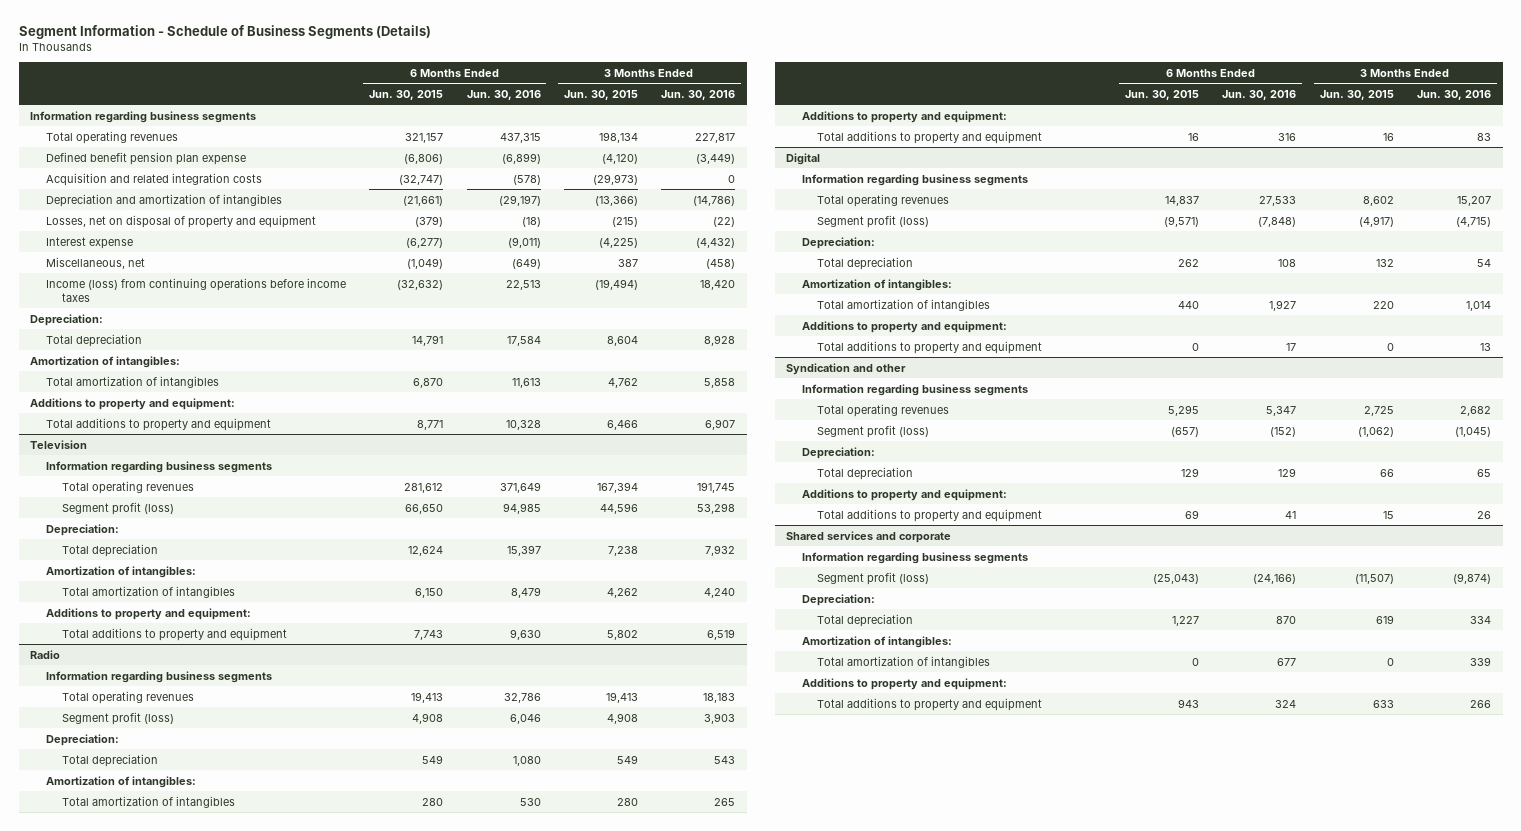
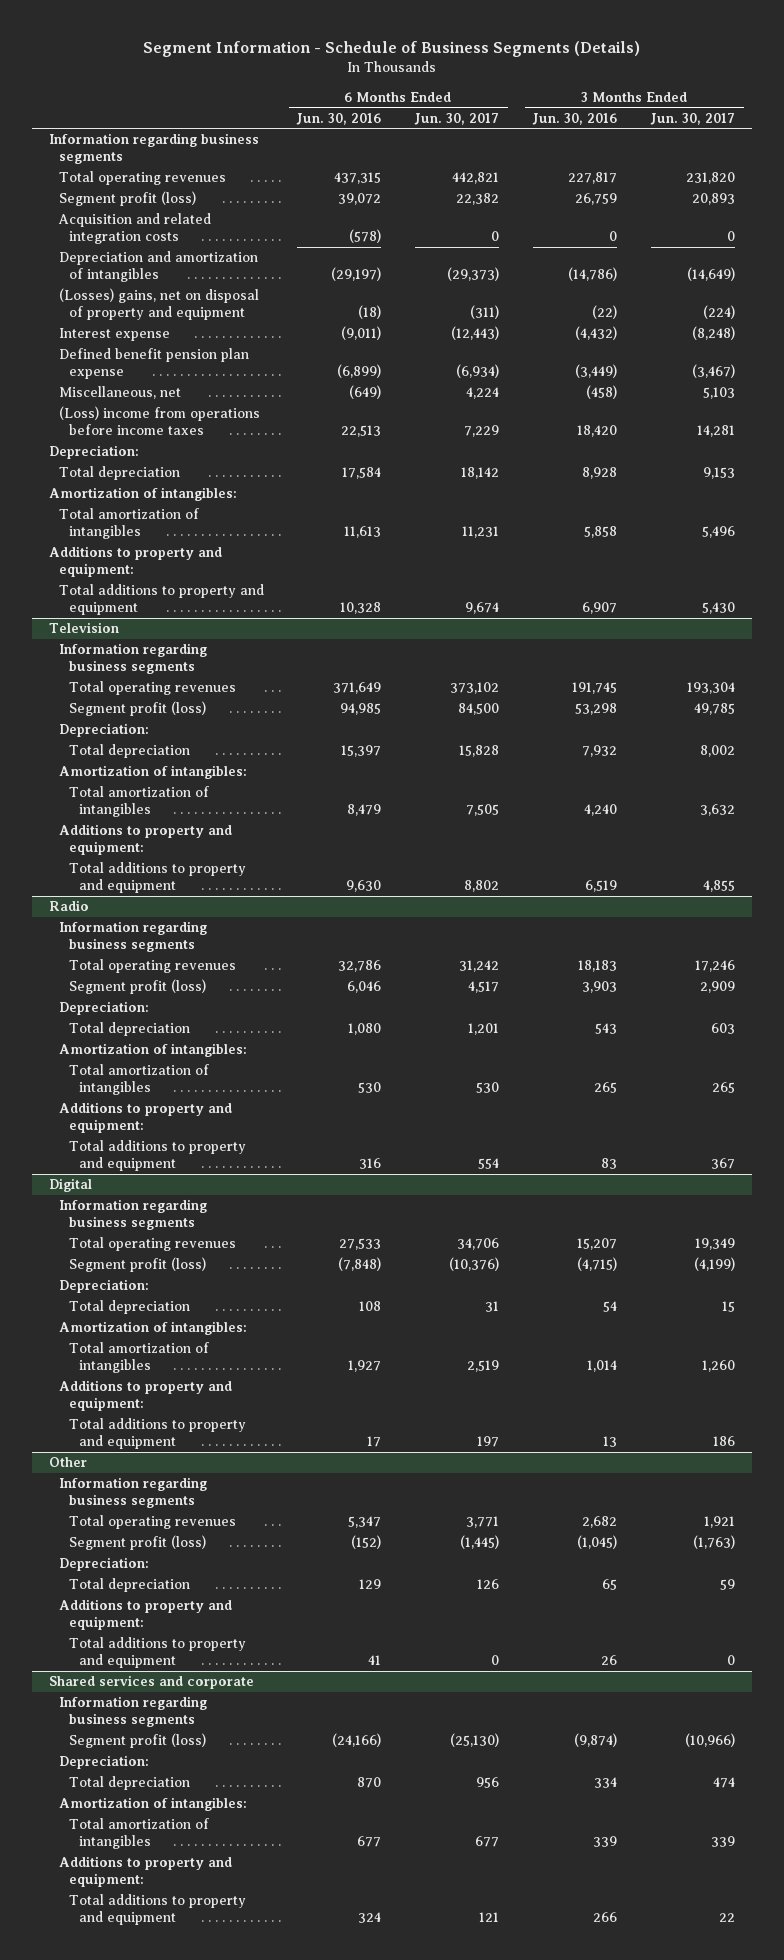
- | 6 Months Ended Jun. 30, 2015 | 6 Months Ended Jun. 30, 2016 | 3 Months Ended Jun. 30, 2015 | 3 Months Ended Jun. 30, 2016
+ | 6 Months Ended Jun. 30, 2016 | 6 Months Ended Jun. 30, 2017 | 3 Months Ended Jun. 30, 2016 | 3 Months Ended Jun. 30, 2017
+ Segment profit (loss) | 39,072 | 22,382 | 26,759 | 20,893
- Losses, net on disposal of property and equipment | (379) | (18) | (215) | (22)
+ (Losses) gains, net on disposal of property and equipment | (18) | (311) | (22) | (224)
moved down: Defined benefit pension plan expense | (6,899) | (6,934) | (3,449) | (3,467)
- Income (loss) from continuing operations before income taxes | (32,632) | 22,513 | (19,494) | 18,420
+ (Loss) income from operations before income taxes | 22,513 | 7,229 | 18,420 | 14,281
- Syndication and other
+ Other

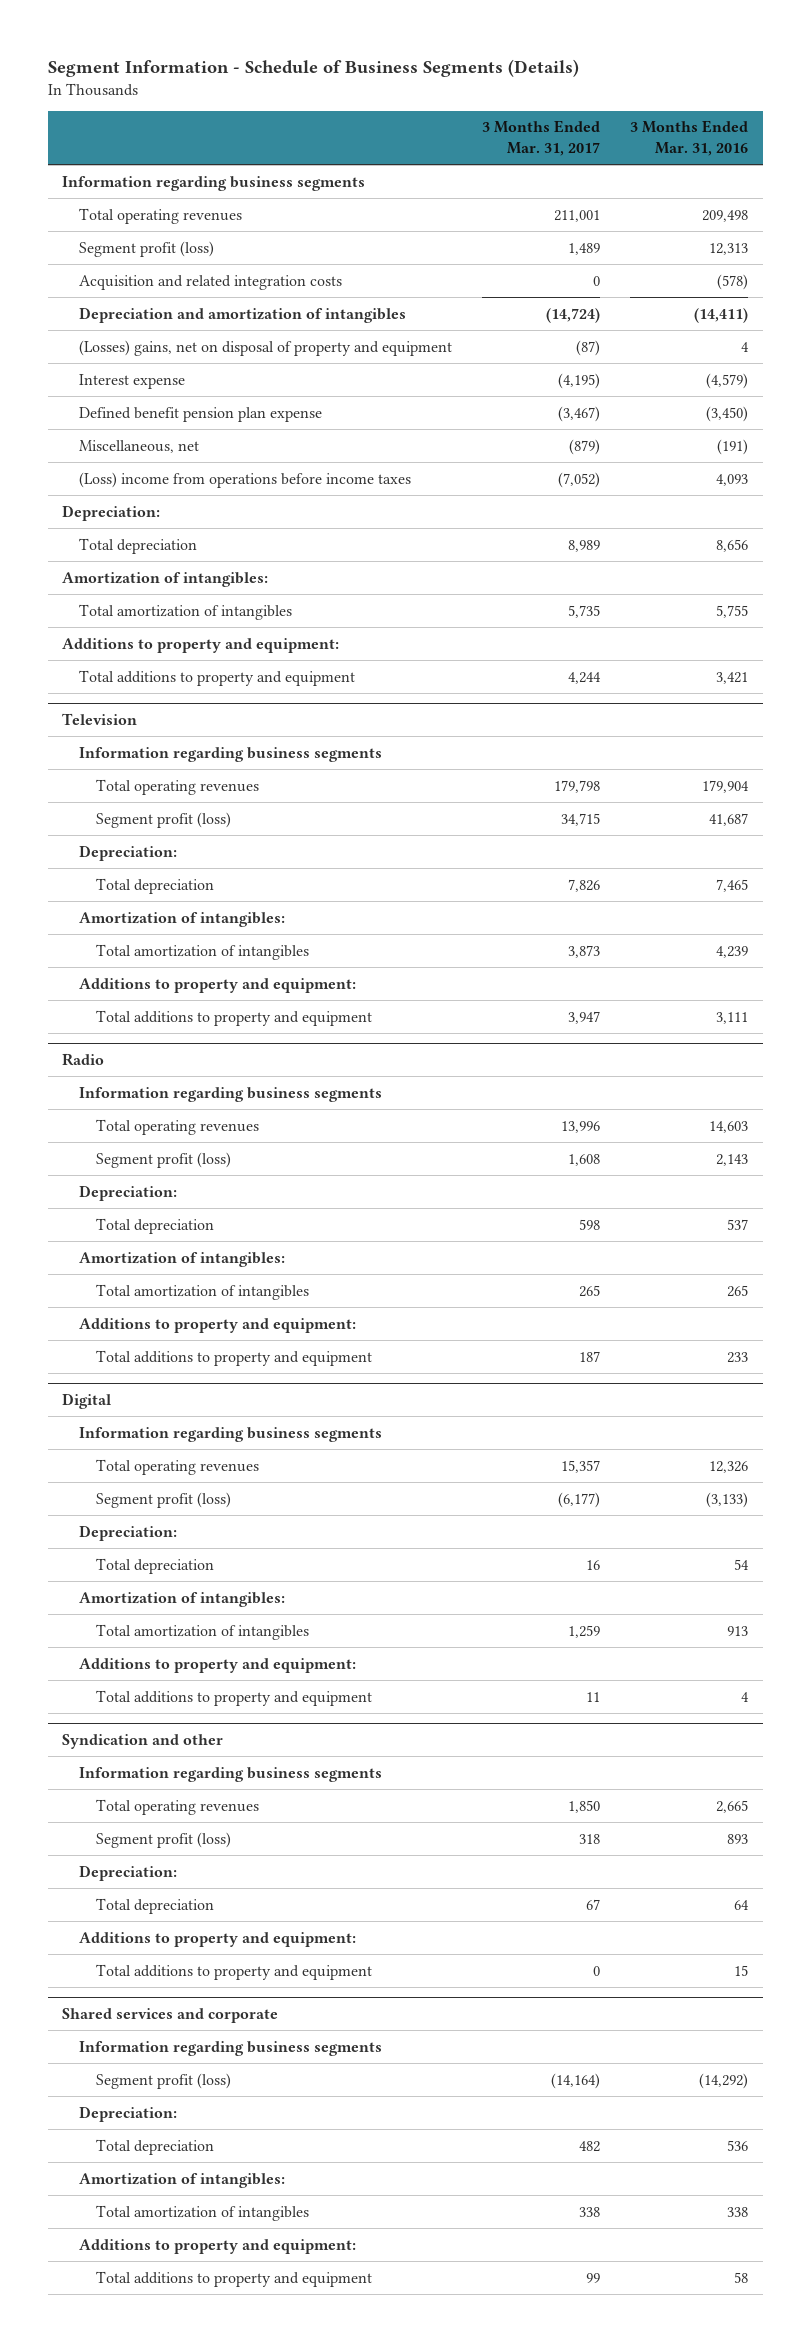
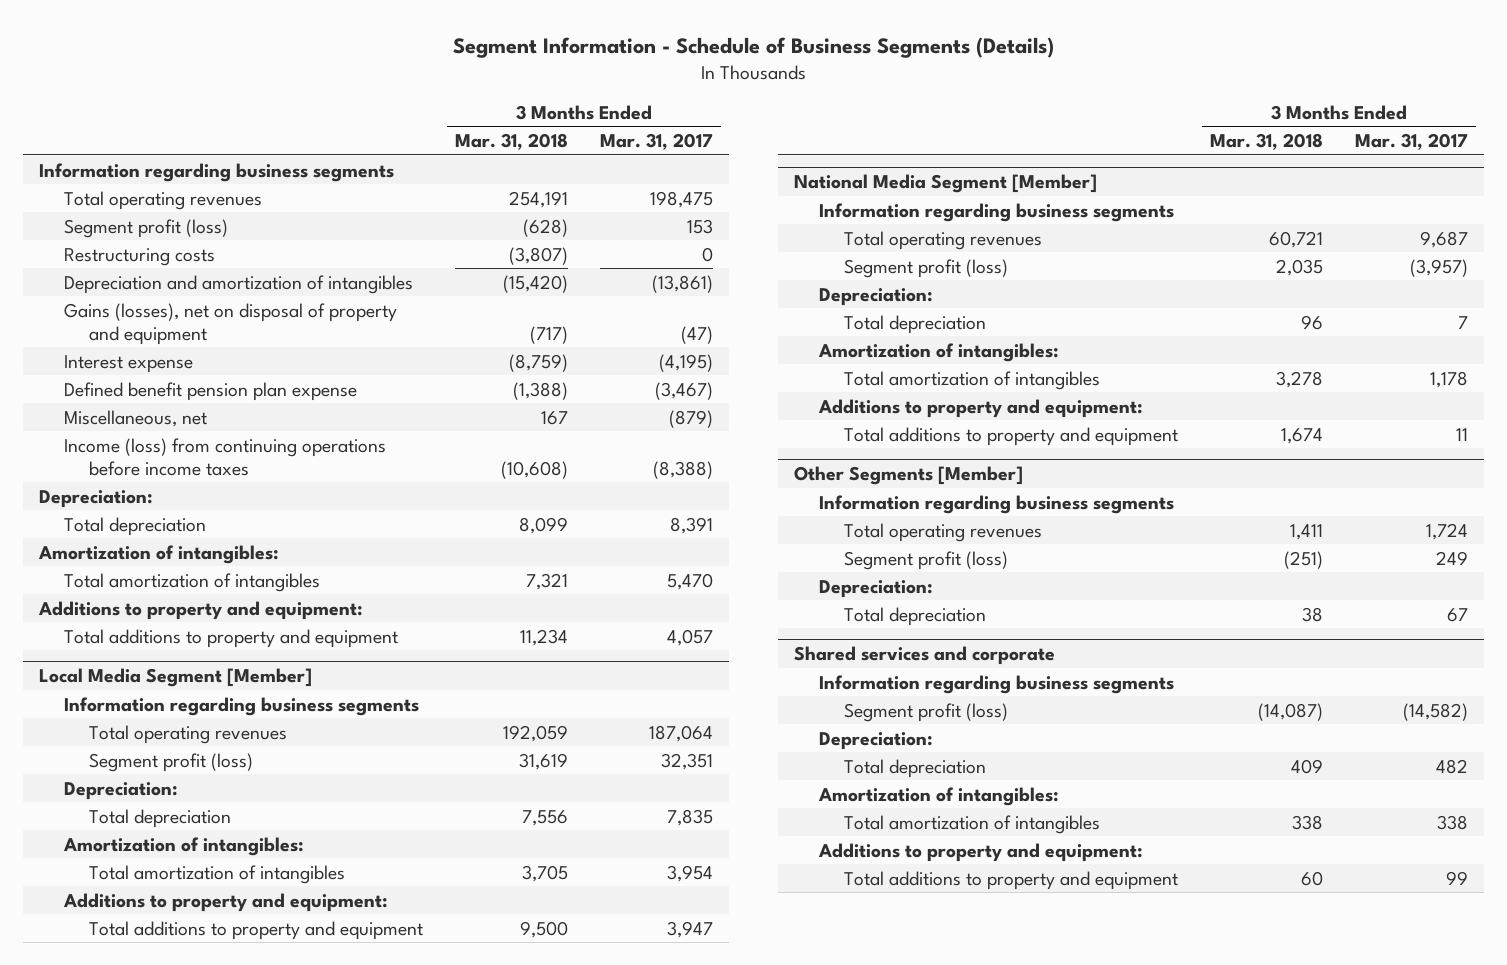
- | 3 Months Ended Mar. 31, 2017 | 3 Months Ended Mar. 31, 2016
+ | 3 Months Ended Mar. 31, 2018 | 3 Months Ended Mar. 31, 2017
- Total operating revenues | 211,001 | 209,498
- Segment profit (loss) | 1,489 | 12,313
- Acquisition and related integration costs | 0 | (578)
- Depreciation and amortization of intangibles | (14,724) | (14,411)
- (Losses) gains, net on disposal of property and equipment | (87) | 4
+ Total operating revenues | 254,191 | 198,475
+ Segment profit (loss) | (628) | 153
+ Restructuring costs | (3,807) | 0
+ Depreciation and amortization of intangibles | (15,420) | (13,861)
+ Gains (losses), net on disposal of property and equipment | (717) | (47)
- (Loss) income from operations before income taxes | (7,052) | 4,093
+ Income (loss) from continuing operations before income taxes | (10,608) | (8,388)
- Total depreciation | 8,989 | 8,656
+ Total depreciation | 8,099 | 8,391
- Total amortization of intangibles | 5,735 | 5,755
+ Total amortization of intangibles | 7,321 | 5,470
- Total additions to property and equipment | 4,244 | 3,421
- Television
+ Total additions to property and equipment | 11,234 | 4,057
+ Local Media Segment [Member]
- Total operating revenues | 179,798 | 179,904
- Segment profit (loss) | 34,715 | 41,687
+ Total operating revenues | 192,059 | 187,064
+ Segment profit (loss) | 31,619 | 32,351
- Total depreciation | 7,826 | 7,465
+ Total depreciation | 7,556 | 7,835
- Total amortization of intangibles | 3,873 | 4,239
+ Total amortization of intangibles | 3,705 | 3,954
- Radio
- Information regarding business segments
- Total operating revenues | 13,996 | 14,603
- Segment profit (loss) | 1,608 | 2,143
- Depreciation:
- Total depreciation | 598 | 537
- Amortization of intangibles:
- Total amortization of intangibles | 265 | 265
- Additions to property and equipment:
- Total additions to property and equipment | 187 | 233
- Digital
+ National Media Segment [Member]
- Total operating revenues | 15,357 | 12,326
- Segment profit (loss) | (6,177) | (3,133)
+ Total operating revenues | 60,721 | 9,687
+ Segment profit (loss) | 2,035 | (3,957)
- Total depreciation | 16 | 54
+ Total depreciation | 96 | 7
- Total amortization of intangibles | 1,259 | 913
+ Total amortization of intangibles | 3,278 | 1,178
- Syndication and other
+ Other Segments [Member]
- Total operating revenues | 1,850 | 2,665
- Segment profit (loss) | 318 | 893
+ Total operating revenues | 1,411 | 1,724
+ Segment profit (loss) | (251) | 249
- Additions to property and equipment:
- Total additions to property and equipment | 0 | 15
@ Shared services and corporate
- Segment profit (loss) | (14,164) | (14,292)
+ Segment profit (loss) | (14,087) | (14,582)

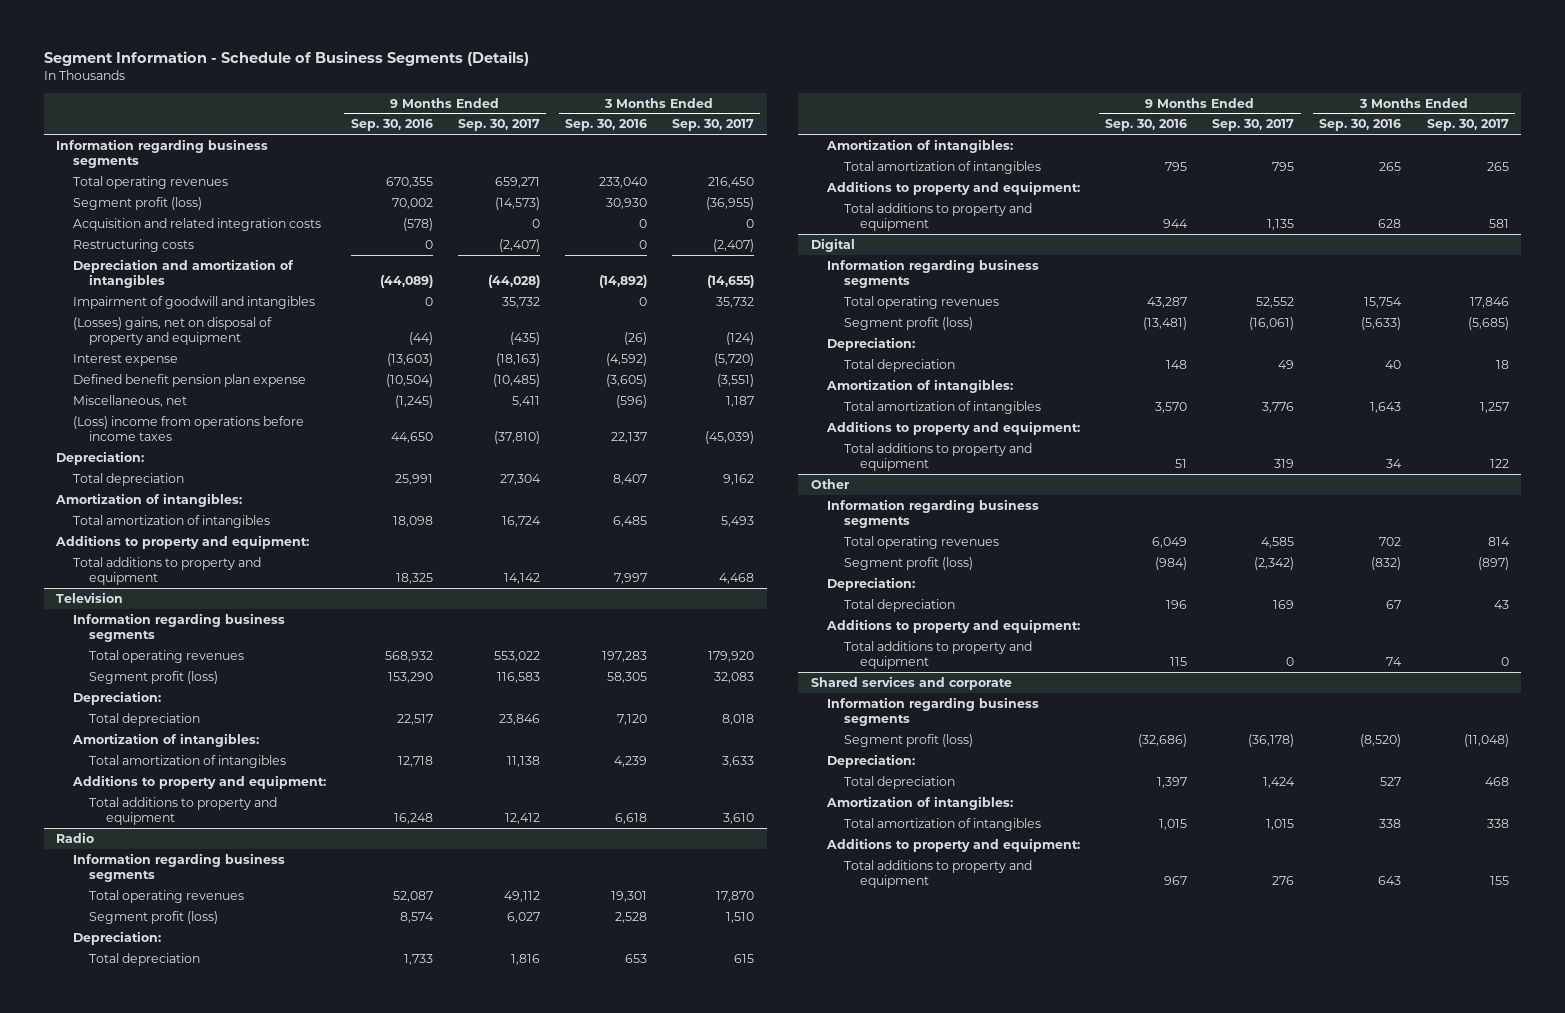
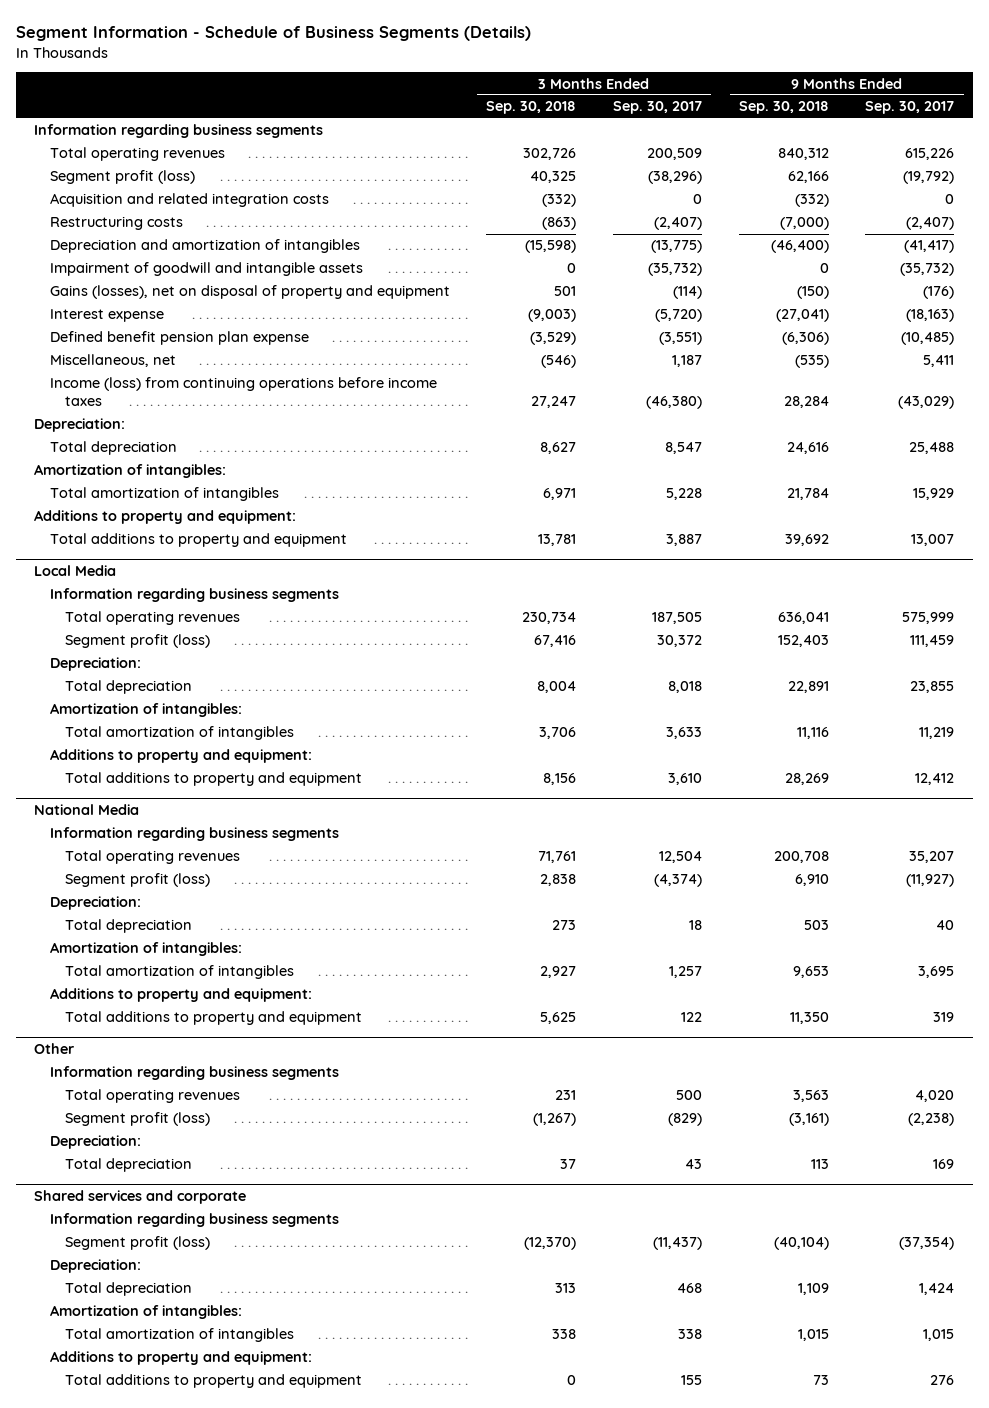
- | 9 Months Ended Sep. 30, 2016 | 9 Months Ended Sep. 30, 2017 | 3 Months Ended Sep. 30, 2016 | 3 Months Ended Sep. 30, 2017
+ | 3 Months Ended Sep. 30, 2018 | 3 Months Ended Sep. 30, 2017 | 9 Months Ended Sep. 30, 2018 | 9 Months Ended Sep. 30, 2017
- Total operating revenues | 670,355 | 659,271 | 233,040 | 216,450
- Segment profit (loss) | 70,002 | (14,573) | 30,930 | (36,955)
+ Total operating revenues | 302,726 | 200,509 | 840,312 | 615,226
+ Segment profit (loss) | 40,325 | (38,296) | 62,166 | (19,792)
- Depreciation and amortization of intangibles | (44,089) | (44,028) | (14,892) | (14,655)
- Impairment of goodwill and intangibles | 0 | 35,732 | 0 | 35,732
- (Losses) gains, net on disposal of property and equipment | (44) | (435) | (26) | (124)
+ Depreciation and amortization of intangibles | (15,598) | (13,775) | (46,400) | (41,417)
+ Impairment of goodwill and intangible assets | 0 | (35,732) | 0 | (35,732)
+ Gains (losses), net on disposal of property and equipment | 501 | (114) | (150) | (176)
- (Loss) income from operations before income taxes | 44,650 | (37,810) | 22,137 | (45,039)
+ Income (loss) from continuing operations before income taxes | 27,247 | (46,380) | 28,284 | (43,029)
- Total depreciation | 25,991 | 27,304 | 8,407 | 9,162
+ Total depreciation | 8,627 | 8,547 | 24,616 | 25,488
- Total amortization of intangibles | 18,098 | 16,724 | 6,485 | 5,493
+ Total amortization of intangibles | 6,971 | 5,228 | 21,784 | 15,929
- Total additions to property and equipment | 18,325 | 14,142 | 7,997 | 4,468
- Television
+ Total additions to property and equipment | 13,781 | 3,887 | 39,692 | 13,007
+ Local Media
- Total operating revenues | 568,932 | 553,022 | 197,283 | 179,920
- Segment profit (loss) | 153,290 | 116,583 | 58,305 | 32,083
+ Total operating revenues | 230,734 | 187,505 | 636,041 | 575,999
+ Segment profit (loss) | 67,416 | 30,372 | 152,403 | 111,459
- Total depreciation | 22,517 | 23,846 | 7,120 | 8,018
+ Total depreciation | 8,004 | 8,018 | 22,891 | 23,855
- Total amortization of intangibles | 12,718 | 11,138 | 4,239 | 3,633
+ Total amortization of intangibles | 3,706 | 3,633 | 11,116 | 11,219
- Radio
- Information regarding business segments
- Total operating revenues | 52,087 | 49,112 | 19,301 | 17,870
- Segment profit (loss) | 8,574 | 6,027 | 2,528 | 1,510
- Depreciation:
- Total depreciation | 1,733 | 1,816 | 653 | 615
- Amortization of intangibles:
- Total amortization of intangibles | 795 | 795 | 265 | 265
- Additions to property and equipment:
- Total additions to property and equipment | 944 | 1,135 | 628 | 581
- Digital
+ National Media
- Total operating revenues | 43,287 | 52,552 | 15,754 | 17,846
- Segment profit (loss) | (13,481) | (16,061) | (5,633) | (5,685)
+ Total operating revenues | 71,761 | 12,504 | 200,708 | 35,207
+ Segment profit (loss) | 2,838 | (4,374) | 6,910 | (11,927)
- Total depreciation | 148 | 49 | 40 | 18
+ Total depreciation | 273 | 18 | 503 | 40
- Total amortization of intangibles | 3,570 | 3,776 | 1,643 | 1,257
+ Total amortization of intangibles | 2,927 | 1,257 | 9,653 | 3,695
@ Other
- Total operating revenues | 6,049 | 4,585 | 702 | 814
- Segment profit (loss) | (984) | (2,342) | (832) | (897)
+ Total operating revenues | 231 | 500 | 3,563 | 4,020
+ Segment profit (loss) | (1,267) | (829) | (3,161) | (2,238)
- Additions to property and equipment:
- Total additions to property and equipment | 115 | 0 | 74 | 0
@ Shared services and corporate
- Segment profit (loss) | (32,686) | (36,178) | (8,520) | (11,048)
+ Segment profit (loss) | (12,370) | (11,437) | (40,104) | (37,354)

